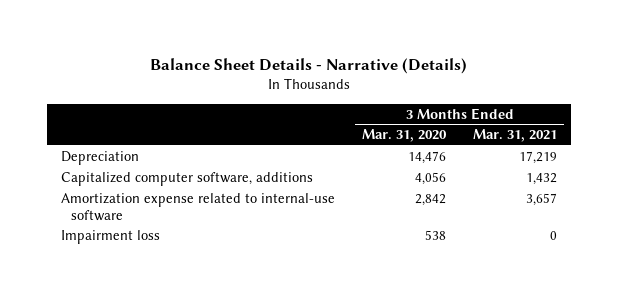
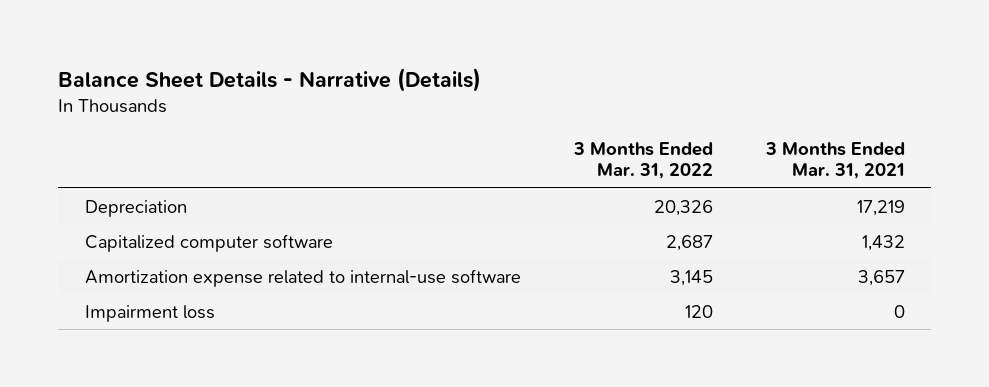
- | 3 Months Ended Mar. 31, 2020 | 3 Months Ended Mar. 31, 2021
+ | 3 Months Ended Mar. 31, 2022 | 3 Months Ended Mar. 31, 2021
- Capitalized computer software, additions | 4,056 | 1,432
+ Capitalized computer software | 2,687 | 1,432

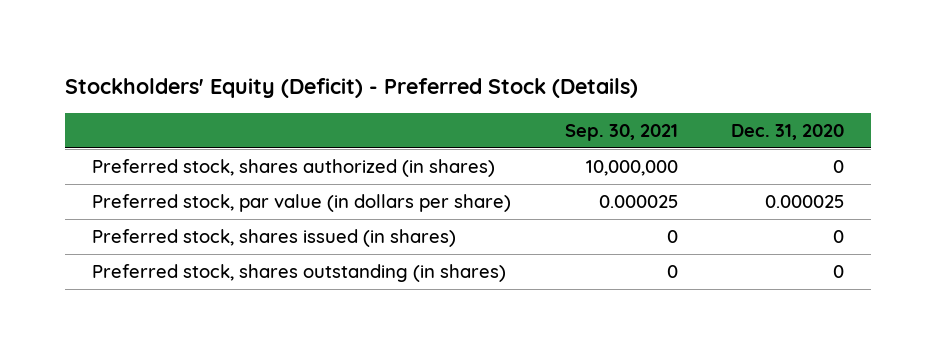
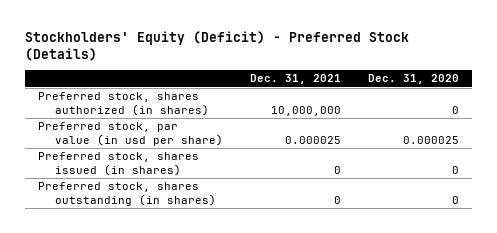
- | Sep. 30, 2021 | Dec. 31, 2020
+ | Dec. 31, 2021 | Dec. 31, 2020
- Preferred stock, par value (in dollars per share) | 0.000025 | 0.000025
+ Preferred stock, par value (in usd per share) | 0.000025 | 0.000025

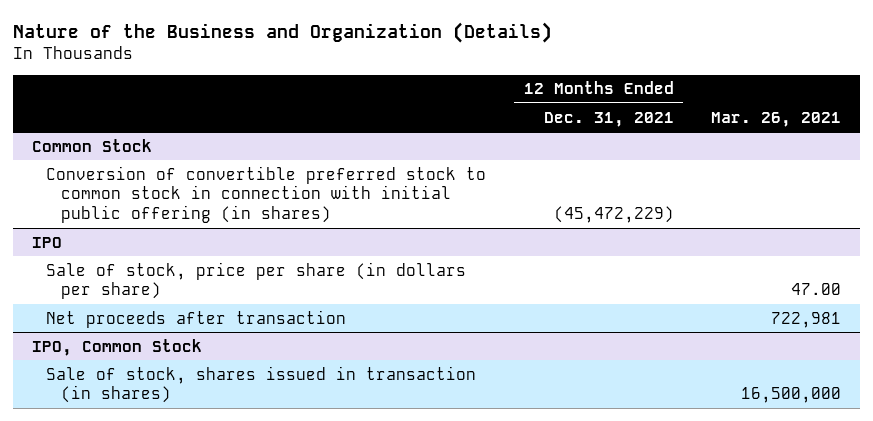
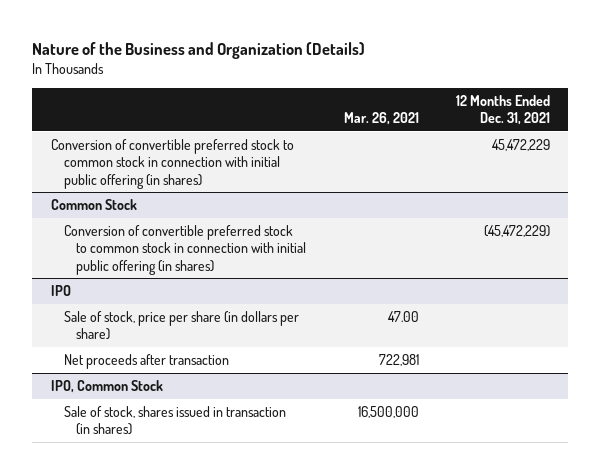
- | 12 Months Ended Dec. 31, 2021 | Mar. 26, 2021
+ | Mar. 26, 2021 | 12 Months Ended Dec. 31, 2021
+ Conversion of convertible preferred stock to common stock in connection with initial public offering (in shares) | | 45,472,229

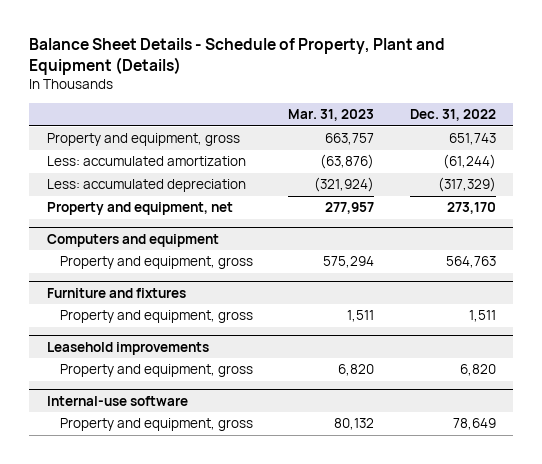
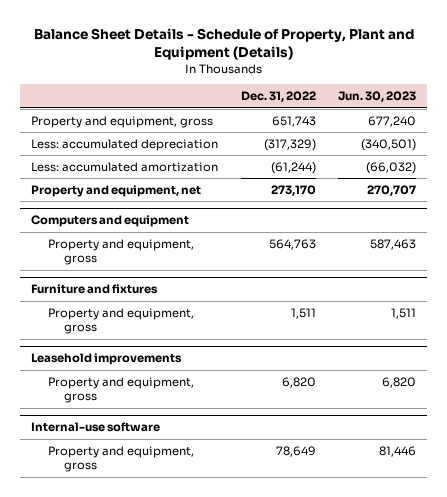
- | Mar. 31, 2023 | Dec. 31, 2022
+ | Dec. 31, 2022 | Jun. 30, 2023
moved down: Less: accumulated amortization | (61,244) | (66,032)

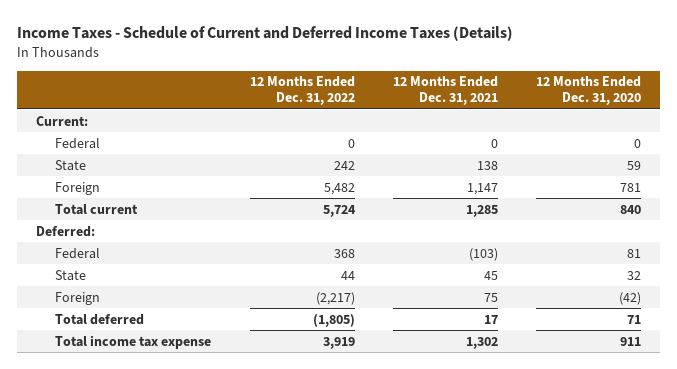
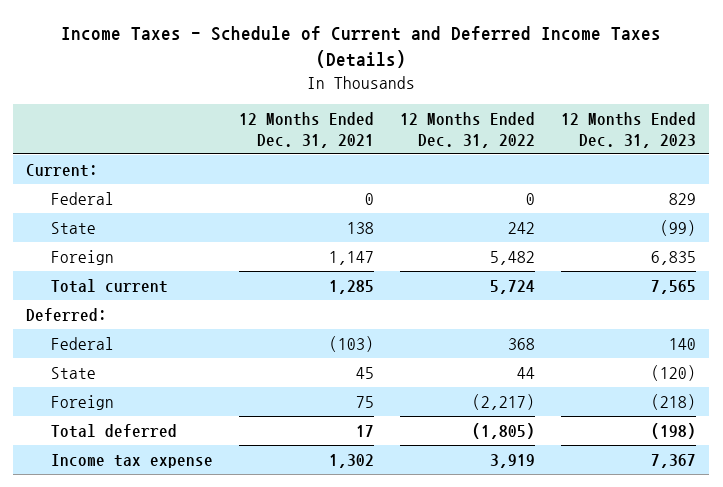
- | 12 Months Ended Dec. 31, 2022 | 12 Months Ended Dec. 31, 2021 | 12 Months Ended Dec. 31, 2020
+ | 12 Months Ended Dec. 31, 2021 | 12 Months Ended Dec. 31, 2022 | 12 Months Ended Dec. 31, 2023
- Total income tax expense | 3,919 | 1,302 | 911
+ Income tax expense | 1,302 | 3,919 | 7,367

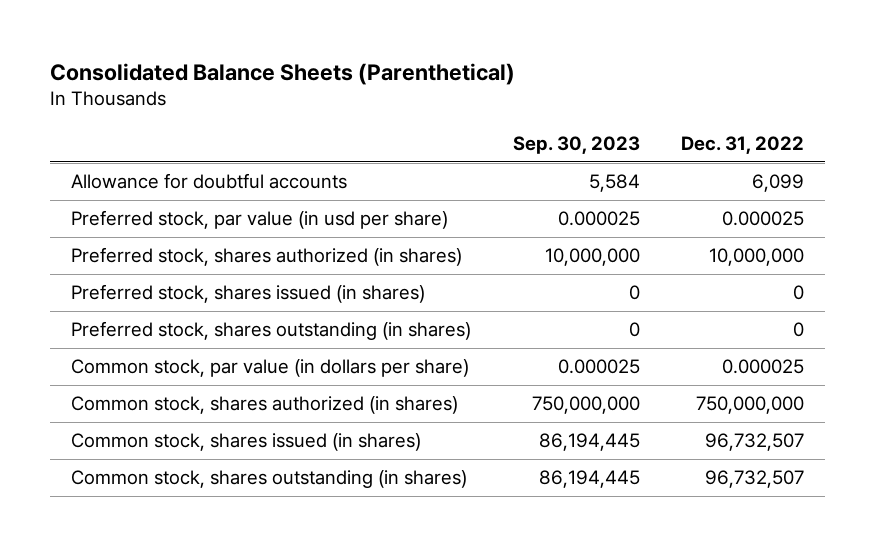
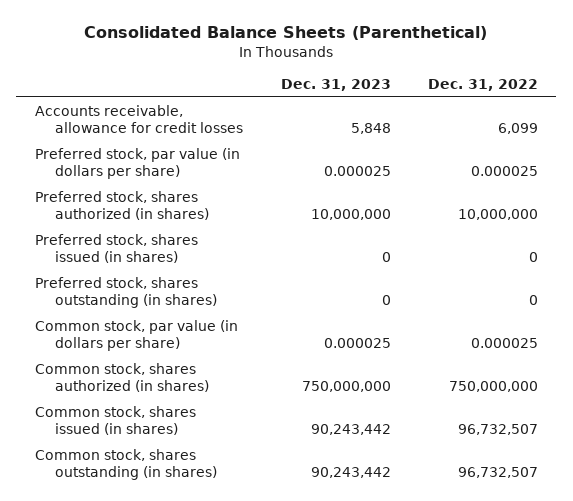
- | Sep. 30, 2023 | Dec. 31, 2022
+ | Dec. 31, 2023 | Dec. 31, 2022
- Allowance for doubtful accounts | 5,584 | 6,099
- Preferred stock, par value (in usd per share) | 0.000025 | 0.000025
+ Accounts receivable, allowance for credit losses | 5,848 | 6,099
+ Preferred stock, par value (in dollars per share) | 0.000025 | 0.000025

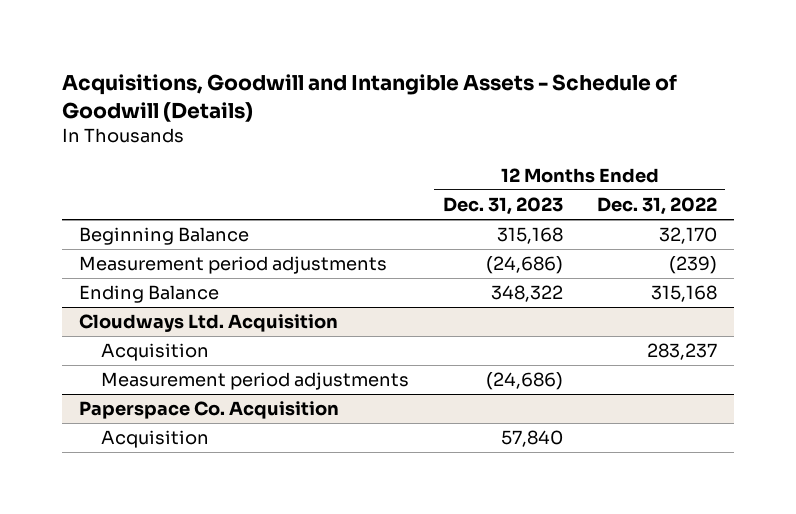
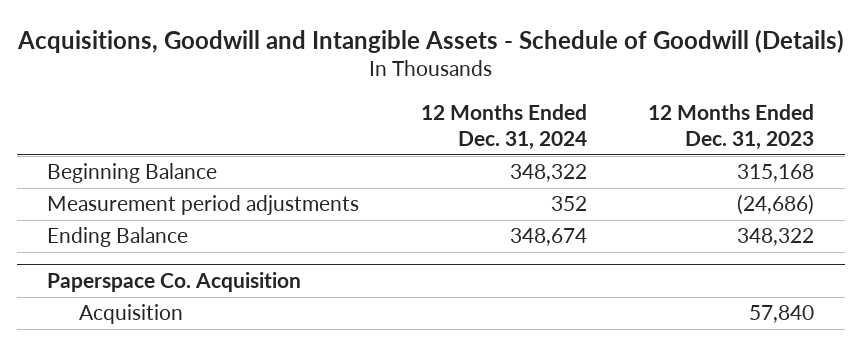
- | 12 Months Ended Dec. 31, 2023 | 12 Months Ended Dec. 31, 2022
+ | 12 Months Ended Dec. 31, 2024 | 12 Months Ended Dec. 31, 2023
- Cloudways Ltd. Acquisition
- Acquisition | | 283,237
- Measurement period adjustments | (24,686) |

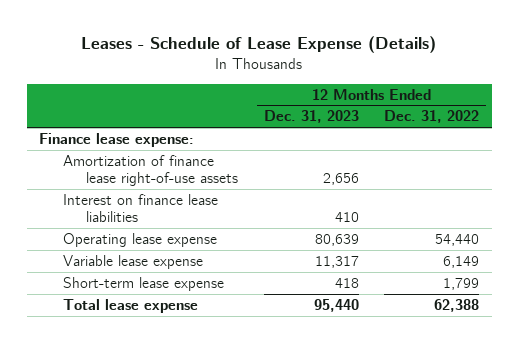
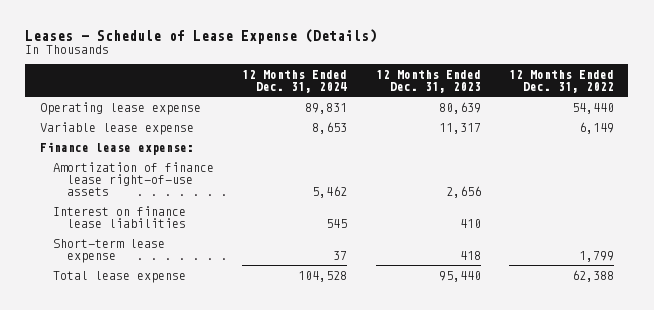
- | 12 Months Ended Dec. 31, 2023 | 12 Months Ended Dec. 31, 2022
+ | 12 Months Ended Dec. 31, 2024 | 12 Months Ended Dec. 31, 2023 | 12 Months Ended Dec. 31, 2022
moved up: Operating lease expense | 89,831 | 80,639 | 54,440
moved up: Variable lease expense | 8,653 | 11,317 | 6,149

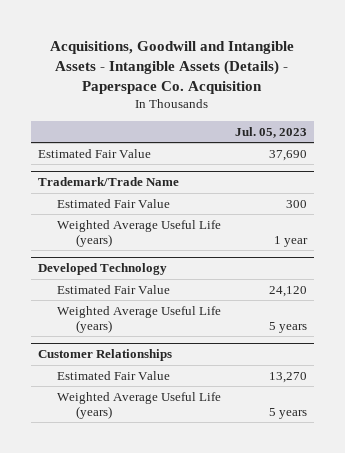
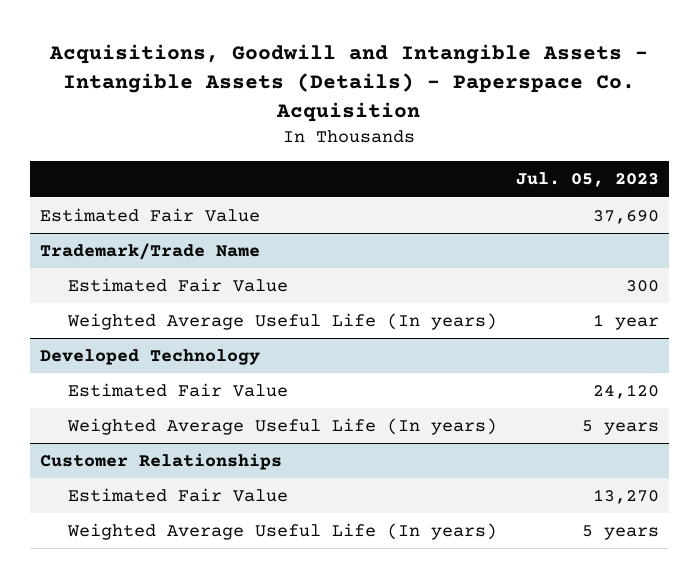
@ Trademark/Trade Name
- Weighted Average Useful Life (years) | 1 year
+ Weighted Average Useful Life (In years) | 1 year
@ Developed Technology
- Weighted Average Useful Life (years) | 5 years
+ Weighted Average Useful Life (In years) | 5 years
@ Customer Relationships
- Weighted Average Useful Life (years) | 5 years
+ Weighted Average Useful Life (In years) | 5 years

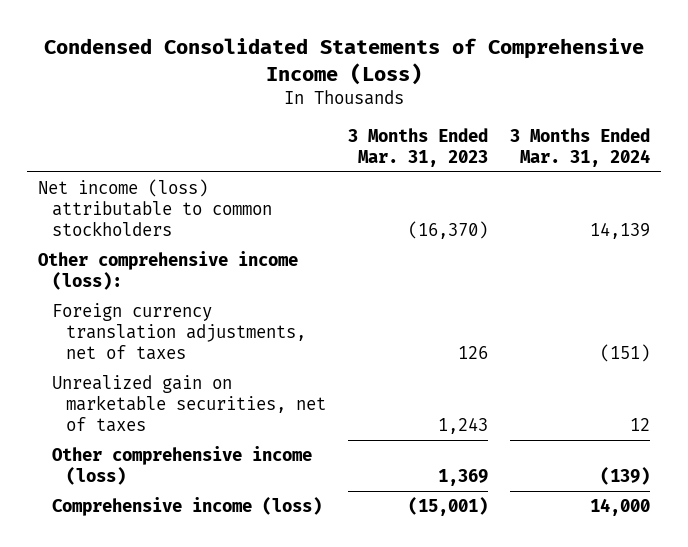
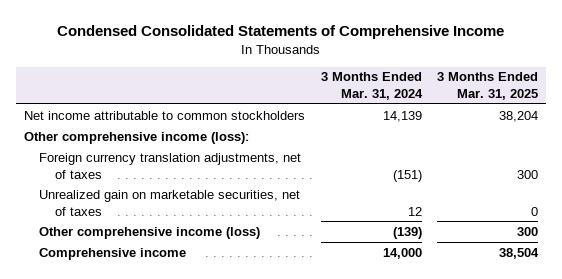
- Condensed Consolidated Statements of Comprehensive Income (Loss)
+ Condensed Consolidated Statements of Comprehensive Income
- | 3 Months Ended Mar. 31, 2023 | 3 Months Ended Mar. 31, 2024
+ | 3 Months Ended Mar. 31, 2024 | 3 Months Ended Mar. 31, 2025
- Net income (loss) attributable to common stockholders | (16,370) | 14,139
+ Net income attributable to common stockholders | 14,139 | 38,204
- Comprehensive income (loss) | (15,001) | 14,000
+ Comprehensive income | 14,000 | 38,504

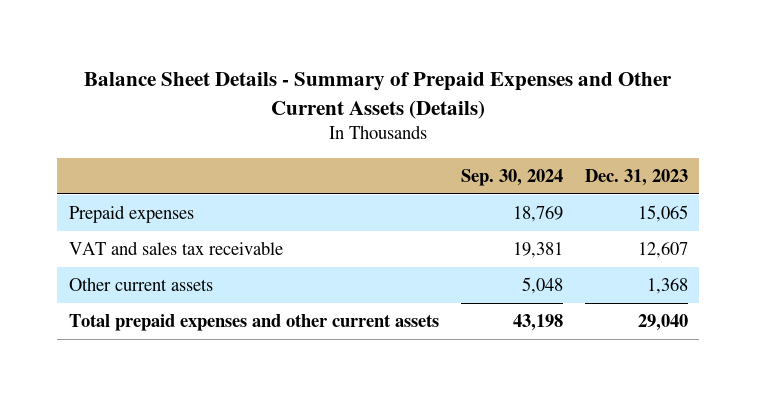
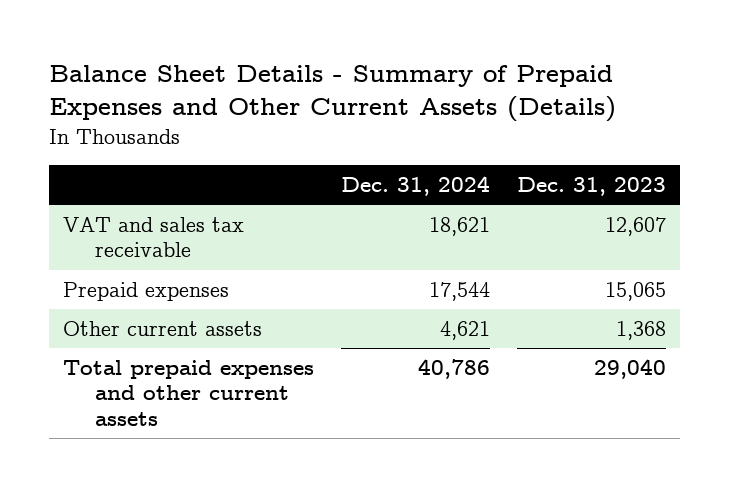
- | Sep. 30, 2024 | Dec. 31, 2023
+ | Dec. 31, 2024 | Dec. 31, 2023
moved down: Prepaid expenses | 17,544 | 15,065

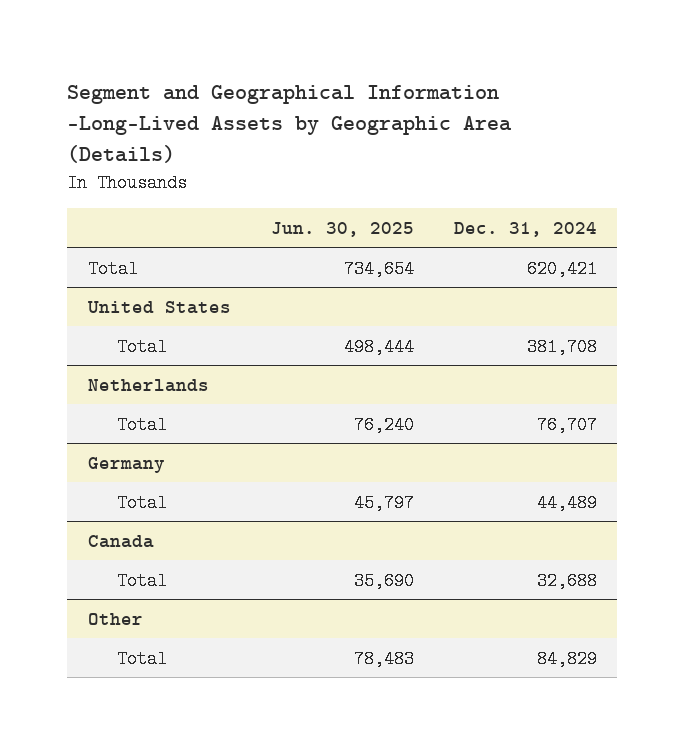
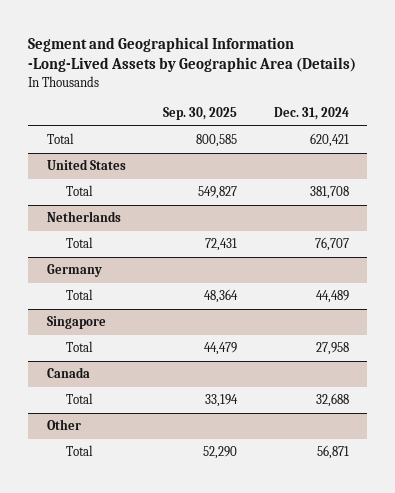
- | Jun. 30, 2025 | Dec. 31, 2024
+ | Sep. 30, 2025 | Dec. 31, 2024
+ Singapore
+ Total | 44,479 | 27,958
@ Other
- Total | 78,483 | 84,829
+ Total | 52,290 | 56,871

